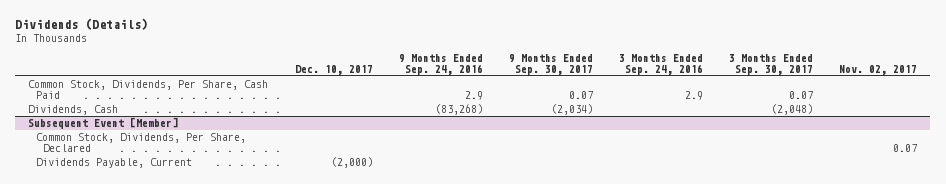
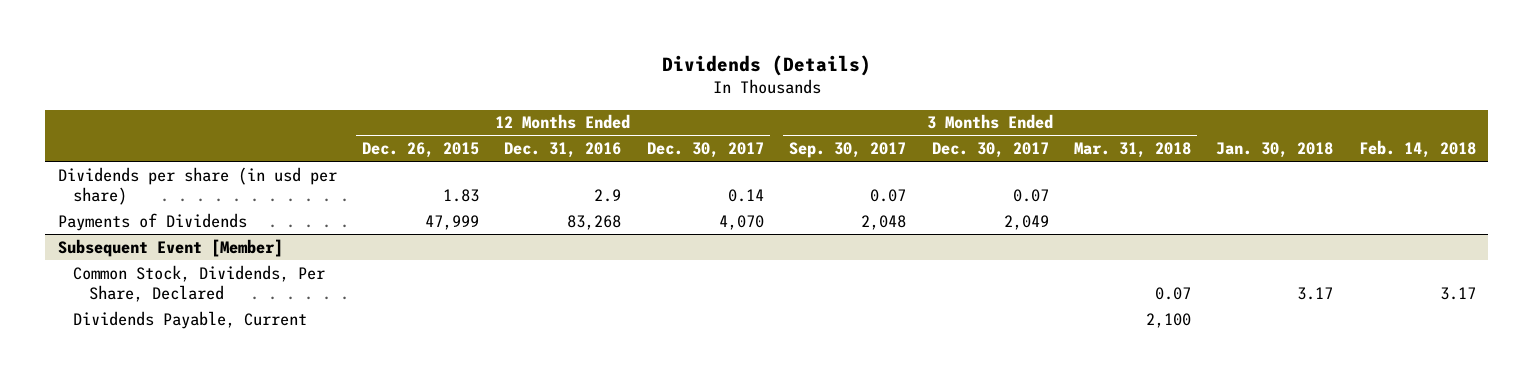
- | Dec. 10, 2017 | 9 Months Ended Sep. 24, 2016 | 9 Months Ended Sep. 30, 2017 | 3 Months Ended Sep. 24, 2016 | 3 Months Ended Sep. 30, 2017 | Nov. 02, 2017
+ | 12 Months Ended Dec. 26, 2015 | 12 Months Ended Dec. 31, 2016 | 12 Months Ended Dec. 30, 2017 | 3 Months Ended Sep. 30, 2017 | 3 Months Ended Dec. 30, 2017 | 3 Months Ended Mar. 31, 2018 | Jan. 30, 2018 | Feb. 14, 2018
- Common Stock, Dividends, Per Share, Cash Paid | | 2.9 | 0.07 | 2.9 | 0.07 |
- Dividends, Cash | | (83,268) | (2,034) | | (2,048) |
+ Dividends per share (in usd per share) | 1.83 | 2.9 | 0.14 | 0.07 | 0.07 | | |
+ Payments of Dividends | 47,999 | 83,268 | 4,070 | 2,048 | 2,049 | | |

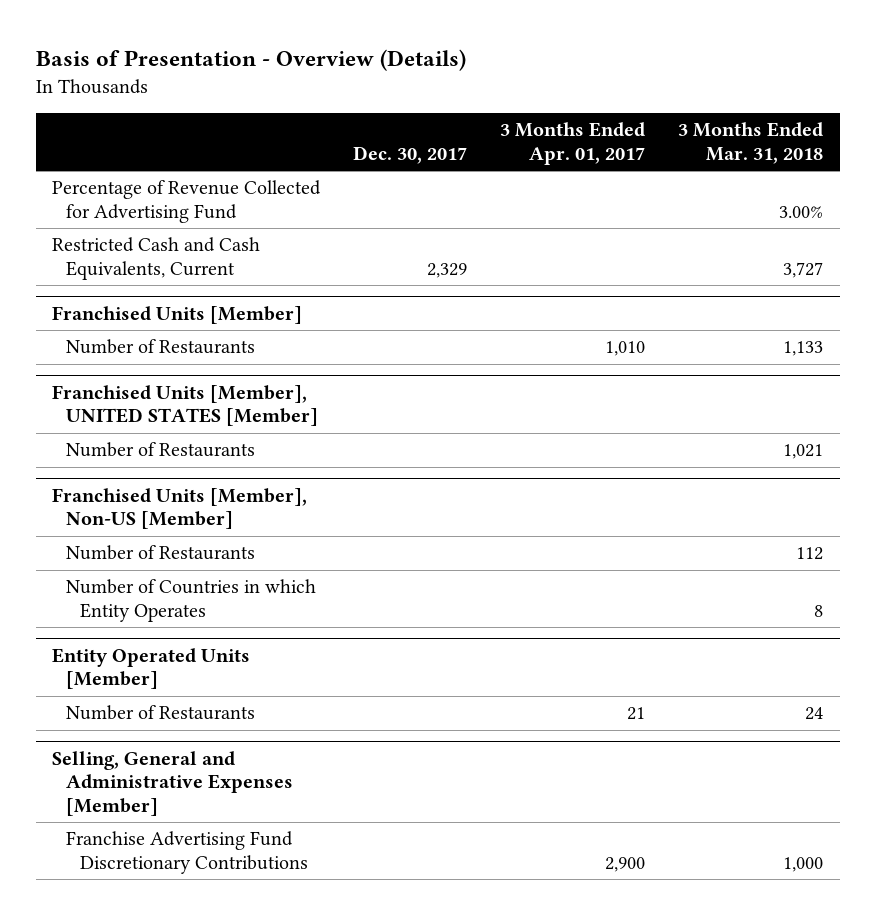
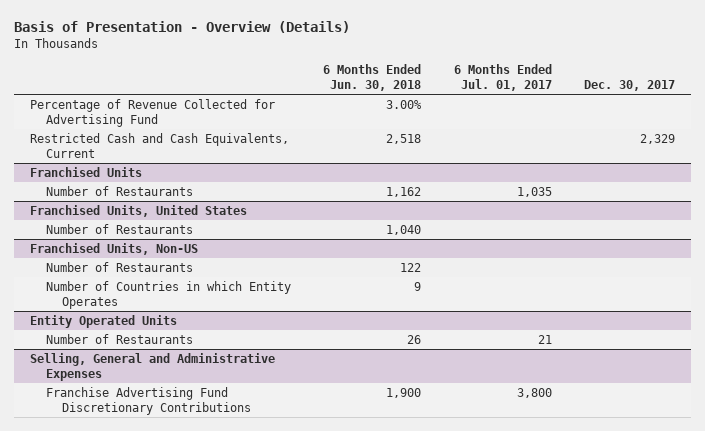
- | Dec. 30, 2017 | 3 Months Ended Apr. 01, 2017 | 3 Months Ended Mar. 31, 2018
+ | 6 Months Ended Jun. 30, 2018 | 6 Months Ended Jul. 01, 2017 | Dec. 30, 2017
- Franchised Units [Member]
+ Franchised Units
- Franchised Units [Member], UNITED STATES [Member]
+ Franchised Units, United States
- Franchised Units [Member], Non-US [Member]
+ Franchised Units, Non-US
- Entity Operated Units [Member]
+ Entity Operated Units
- Selling, General and Administrative Expenses [Member]
+ Selling, General and Administrative Expenses

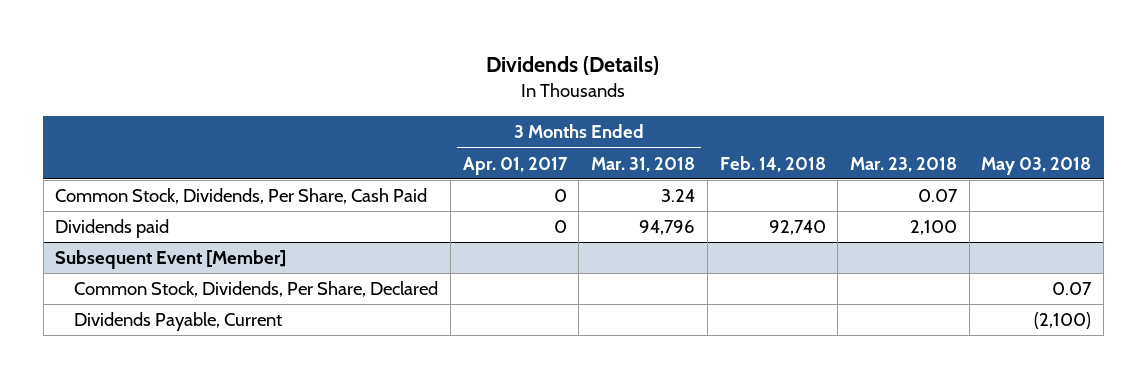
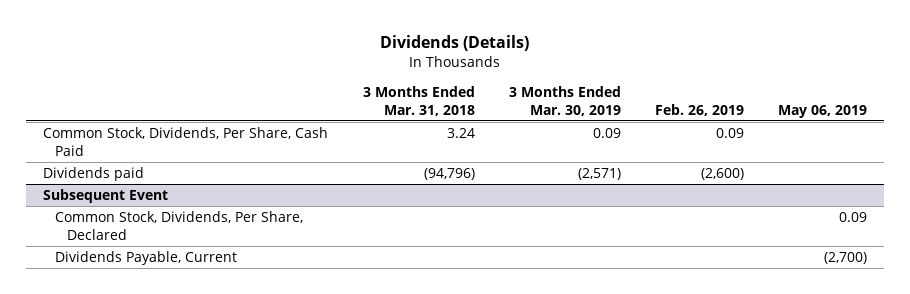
- | 3 Months Ended Apr. 01, 2017 | 3 Months Ended Mar. 31, 2018 | Feb. 14, 2018 | Mar. 23, 2018 | May 03, 2018
+ | 3 Months Ended Mar. 31, 2018 | 3 Months Ended Mar. 30, 2019 | Feb. 26, 2019 | May 06, 2019
- Dividends paid | 0 | 94,796 | 92,740 | 2,100 |
- Subsequent Event [Member]
+ Dividends paid | (94,796) | (2,571) | (2,600) |
+ Subsequent Event

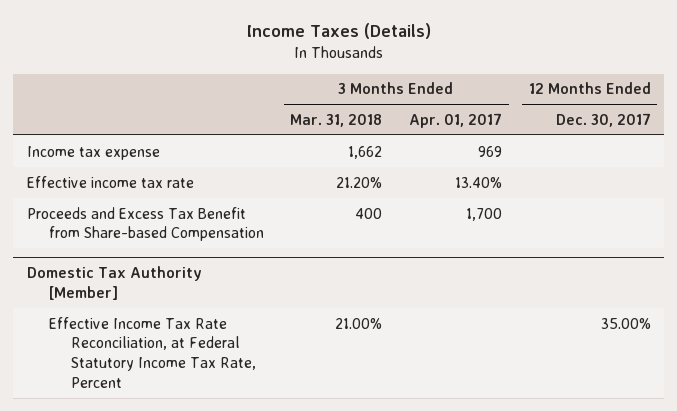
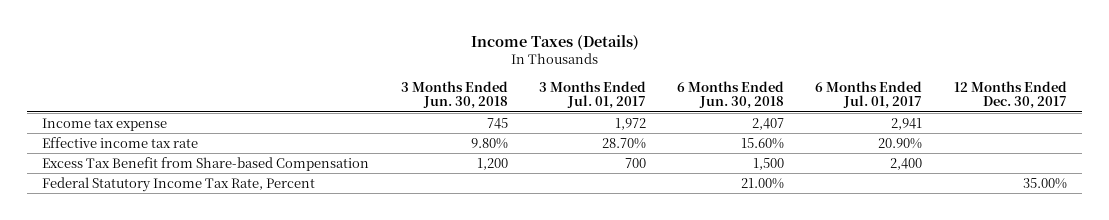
- | 3 Months Ended Mar. 31, 2018 | 3 Months Ended Apr. 01, 2017 | 12 Months Ended Dec. 30, 2017
+ | 3 Months Ended Jun. 30, 2018 | 3 Months Ended Jul. 01, 2017 | 6 Months Ended Jun. 30, 2018 | 6 Months Ended Jul. 01, 2017 | 12 Months Ended Dec. 30, 2017
- Proceeds and Excess Tax Benefit from Share-based Compensation | 400 | 1,700 |
- Domestic Tax Authority [Member]
- Effective Income Tax Rate Reconciliation, at Federal Statutory Income Tax Rate, Percent | 21.00% | | 35.00%
+ Excess Tax Benefit from Share-based Compensation | 1,200 | 700 | 1,500 | 2,400 |
+ Federal Statutory Income Tax Rate, Percent | | | 21.00% | | 35.00%

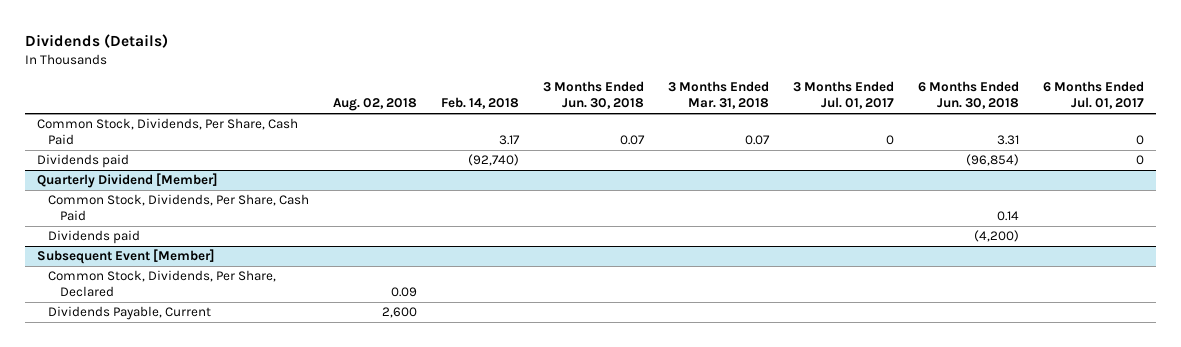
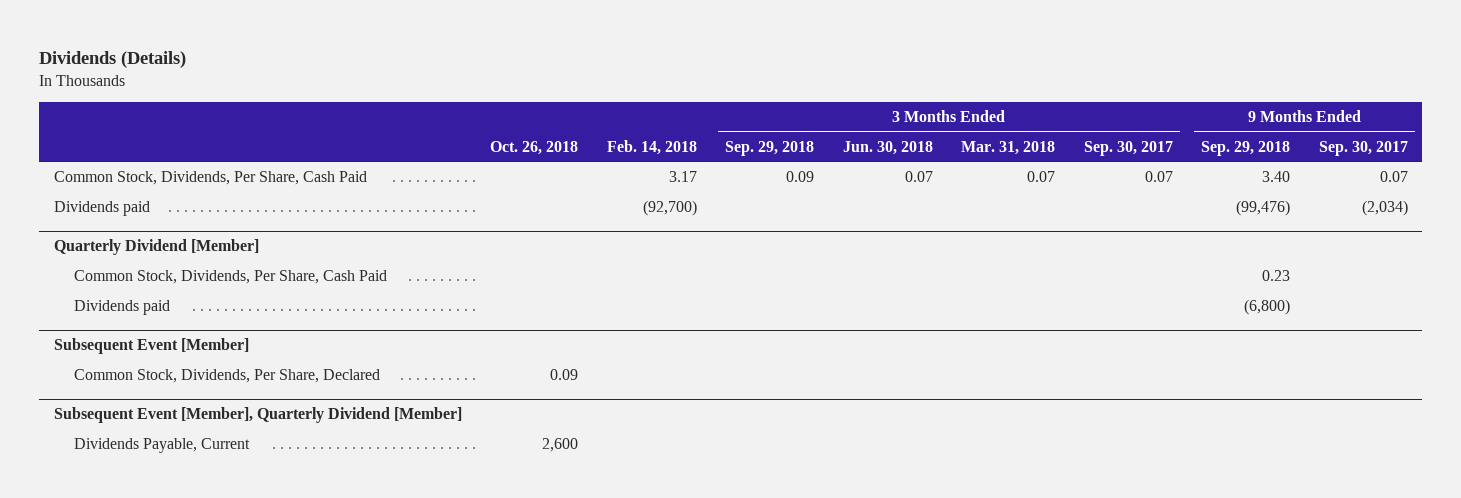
- | Aug. 02, 2018 | Feb. 14, 2018 | 3 Months Ended Jun. 30, 2018 | 3 Months Ended Mar. 31, 2018 | 3 Months Ended Jul. 01, 2017 | 6 Months Ended Jun. 30, 2018 | 6 Months Ended Jul. 01, 2017
+ | Oct. 26, 2018 | Feb. 14, 2018 | 3 Months Ended Sep. 29, 2018 | 3 Months Ended Jun. 30, 2018 | 3 Months Ended Mar. 31, 2018 | 3 Months Ended Sep. 30, 2017 | 9 Months Ended Sep. 29, 2018 | 9 Months Ended Sep. 30, 2017
- Dividends paid | | (92,740) | | | | (96,854) | 0
+ Dividends paid | | (92,700) | | | | | (99,476) | (2,034)
@ Subsequent Event [Member]
- Dividends Payable, Current | 2,600 | | | | | |
+ Subsequent Event [Member], Quarterly Dividend [Member]
+ Dividends Payable, Current | 2,600 | | | | | | |

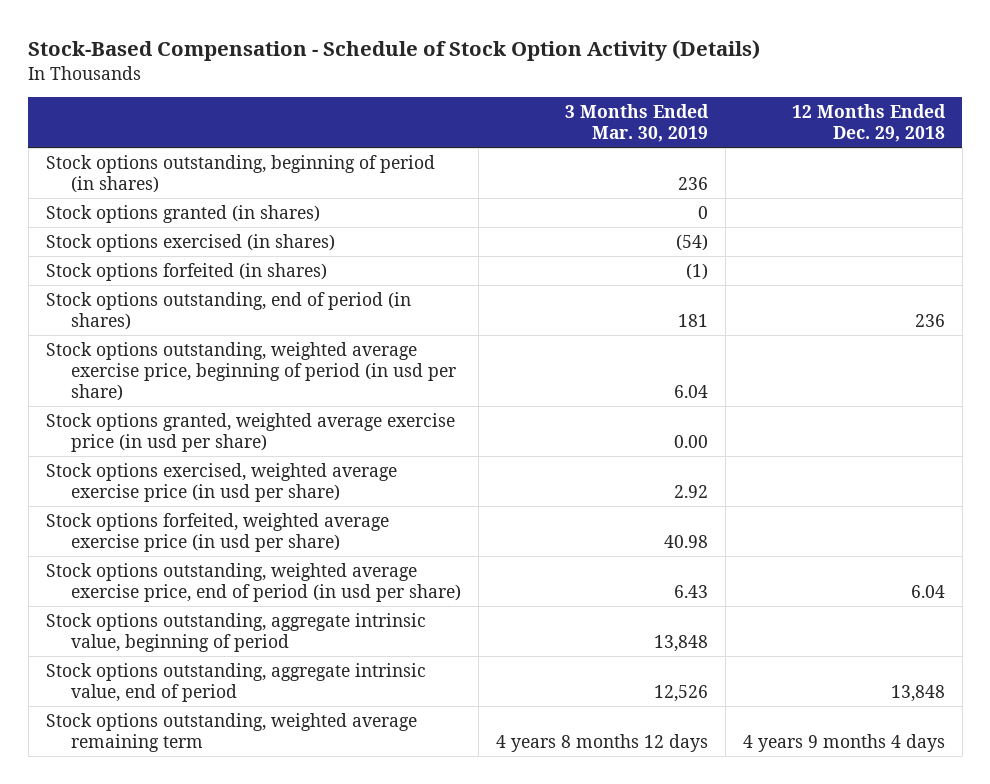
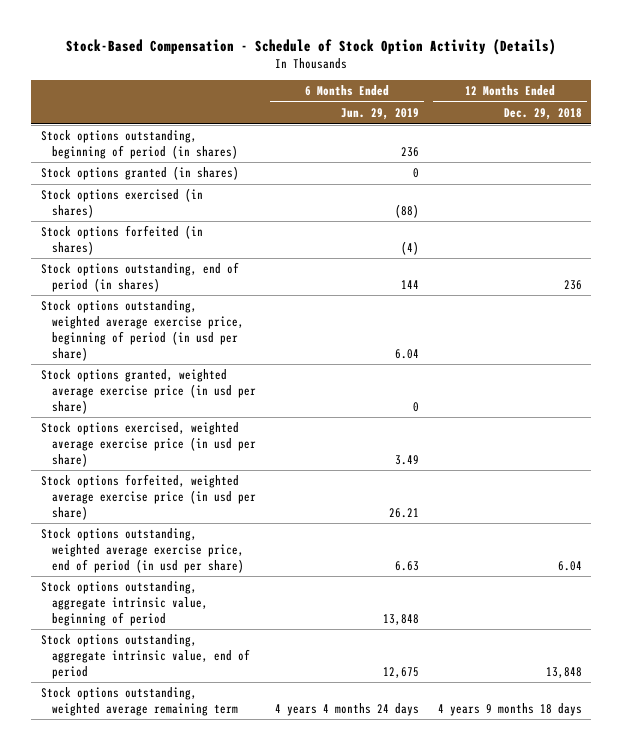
- | 3 Months Ended Mar. 30, 2019 | 12 Months Ended Dec. 29, 2018
+ | 6 Months Ended Jun. 29, 2019 | 12 Months Ended Dec. 29, 2018
- Stock options outstanding, weighted average remaining term | 4 years 8 months 12 days | 4 years 9 months 4 days
+ Stock options outstanding, weighted average remaining term | 4 years 4 months 24 days | 4 years 9 months 18 days

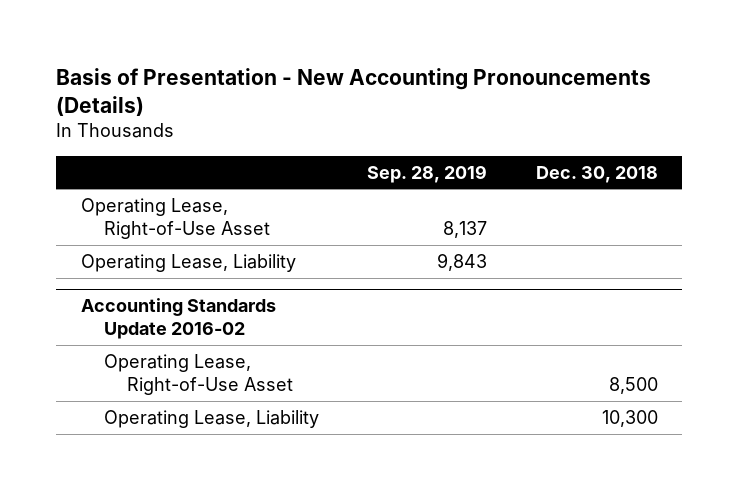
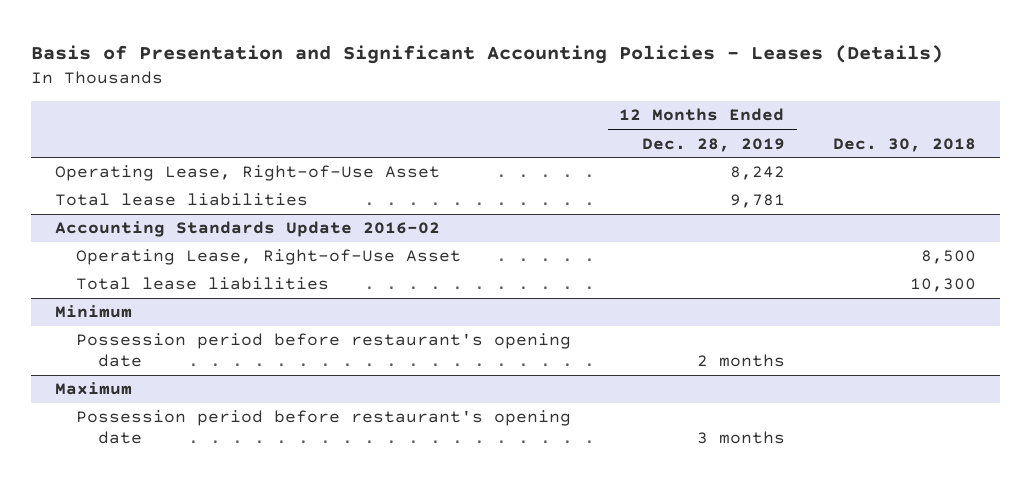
- Basis of Presentation - New Accounting Pronouncements (Details)
+ Basis of Presentation and Significant Accounting Policies - Leases (Details)
- | Sep. 28, 2019 | Dec. 30, 2018
+ | 12 Months Ended Dec. 28, 2019 | Dec. 30, 2018
- Operating Lease, Liability | 9,843 |
+ Total lease liabilities | 9,781 |
@ Accounting Standards Update 2016-02
- Operating Lease, Liability | | 10,300
+ Total lease liabilities | | 10,300
+ Minimum
+ Possession period before restaurant's opening date | 2 months |
+ Maximum
+ Possession period before restaurant's opening date | 3 months |

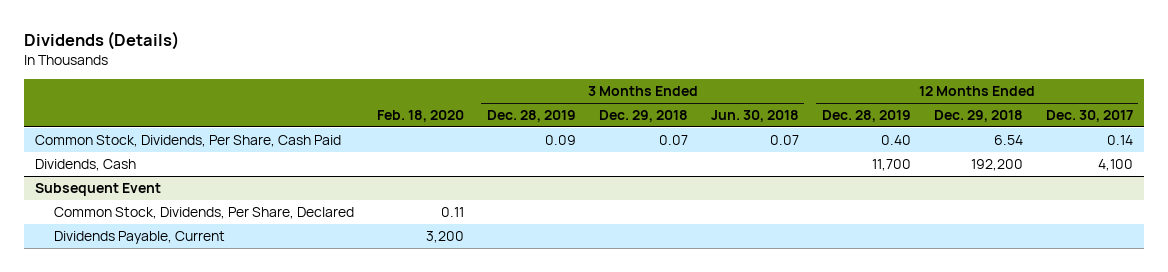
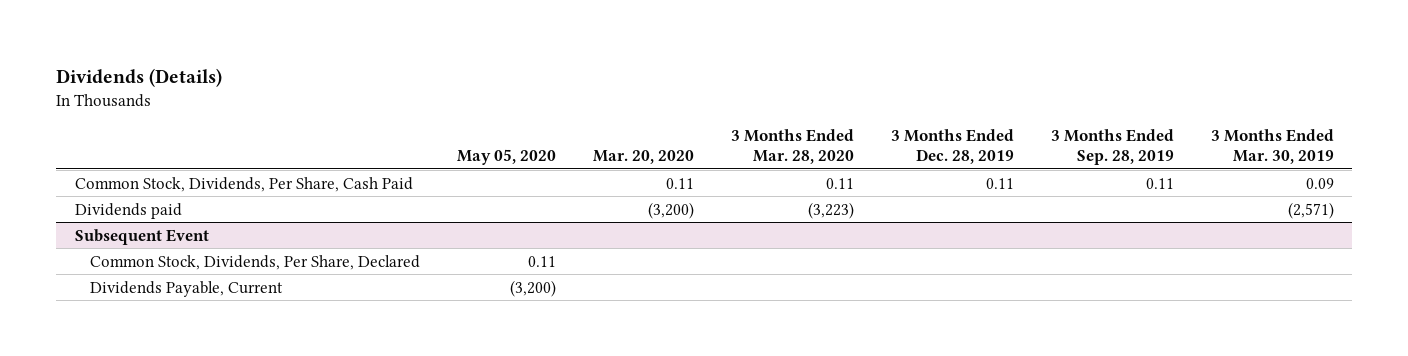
- | Feb. 18, 2020 | 3 Months Ended Dec. 28, 2019 | 3 Months Ended Dec. 29, 2018 | 3 Months Ended Jun. 30, 2018 | 12 Months Ended Dec. 28, 2019 | 12 Months Ended Dec. 29, 2018 | 12 Months Ended Dec. 30, 2017
+ | May 05, 2020 | Mar. 20, 2020 | 3 Months Ended Mar. 28, 2020 | 3 Months Ended Dec. 28, 2019 | 3 Months Ended Sep. 28, 2019 | 3 Months Ended Mar. 30, 2019
- Common Stock, Dividends, Per Share, Cash Paid | | 0.09 | 0.07 | 0.07 | 0.40 | 6.54 | 0.14
- Dividends, Cash | | | | | 11,700 | 192,200 | 4,100
+ Common Stock, Dividends, Per Share, Cash Paid | | 0.11 | 0.11 | 0.11 | 0.11 | 0.09
+ Dividends paid | | (3,200) | (3,223) | | | (2,571)

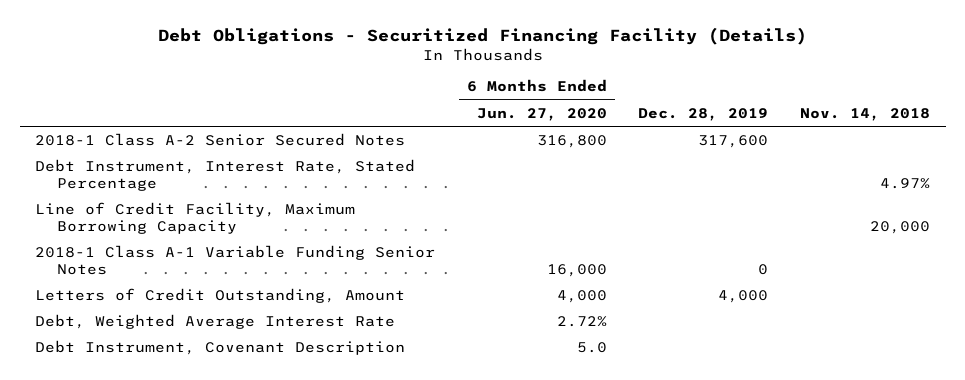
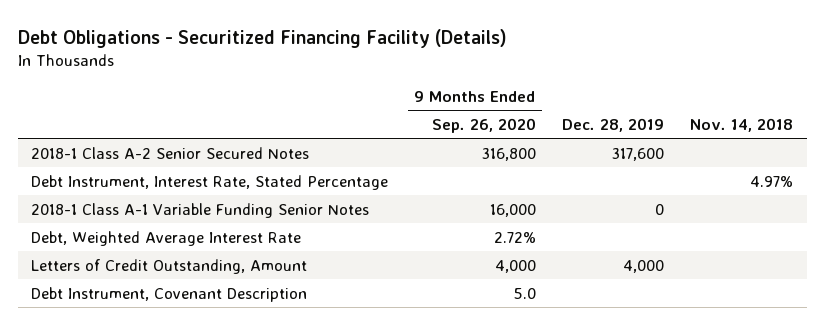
- | 6 Months Ended Jun. 27, 2020 | Dec. 28, 2019 | Nov. 14, 2018
+ | 9 Months Ended Sep. 26, 2020 | Dec. 28, 2019 | Nov. 14, 2018
- Line of Credit Facility, Maximum Borrowing Capacity | | | 20,000
moved down: Letters of Credit Outstanding, Amount | 4,000 | 4,000 |

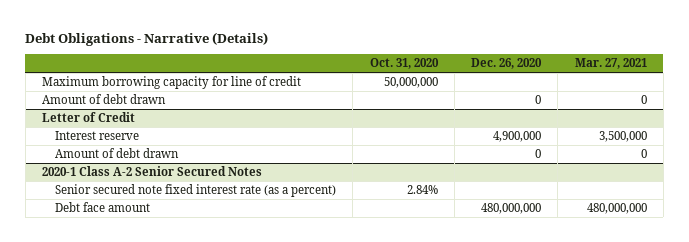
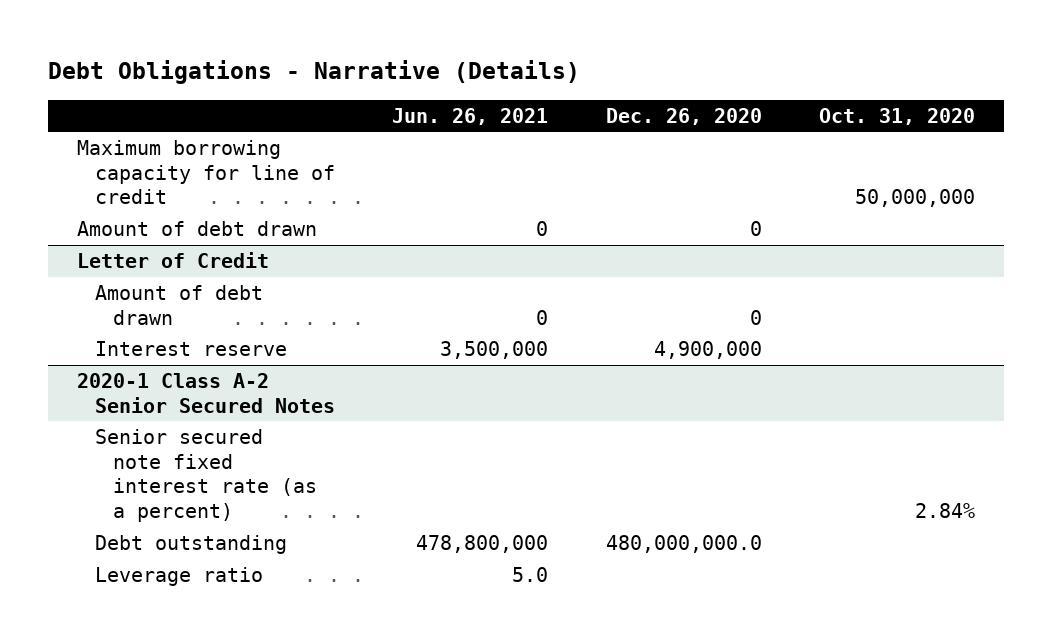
- | Oct. 31, 2020 | Dec. 26, 2020 | Mar. 27, 2021
+ | Jun. 26, 2021 | Dec. 26, 2020 | Oct. 31, 2020
@ Letter of Credit
moved down: Interest reserve | 3,500,000 | 4,900,000 |
@ 2020-1 Class A-2 Senior Secured Notes
- Debt face amount | | 480,000,000 | 480,000,000
+ Debt outstanding | 478,800,000 | 480,000,000.0 |
+ Leverage ratio | 5.0 | |

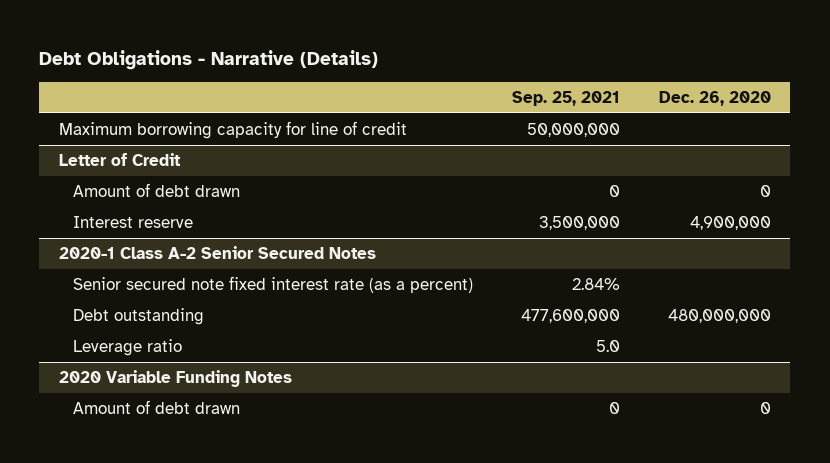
- | Jun. 26, 2021 | Dec. 26, 2020 | Oct. 31, 2020
+ | Sep. 25, 2021 | Dec. 26, 2020
- Amount of debt drawn | 0 | 0 |
@ 2020-1 Class A-2 Senior Secured Notes
- Debt outstanding | 478,800,000 | 480,000,000.0 |
+ Debt outstanding | 477,600,000 | 480,000,000
+ 2020 Variable Funding Notes
+ Amount of debt drawn | 0 | 0

